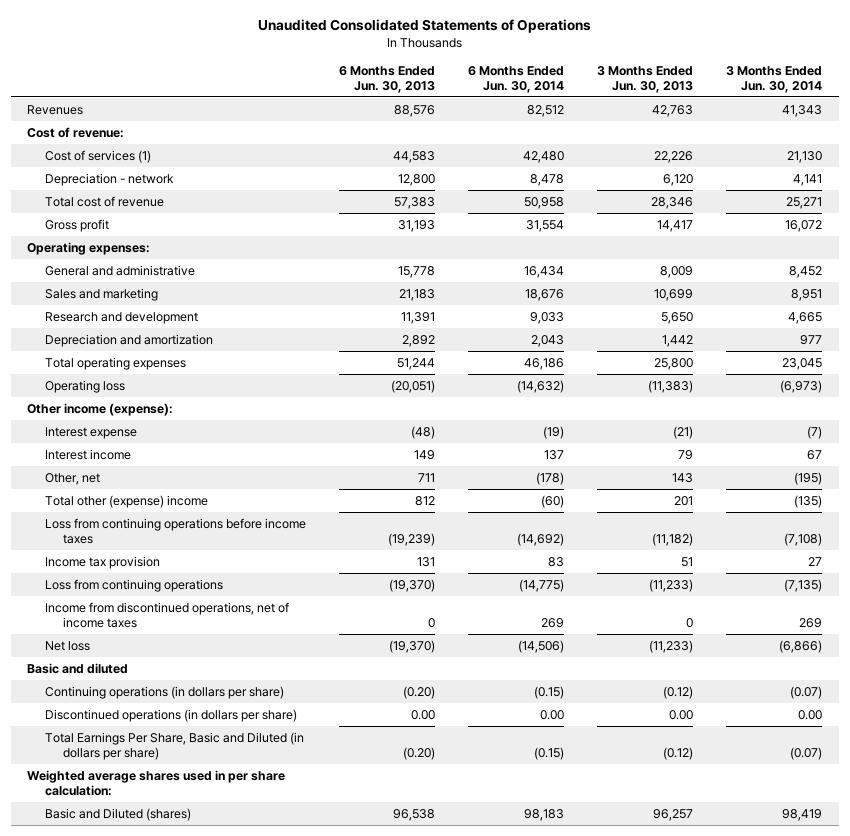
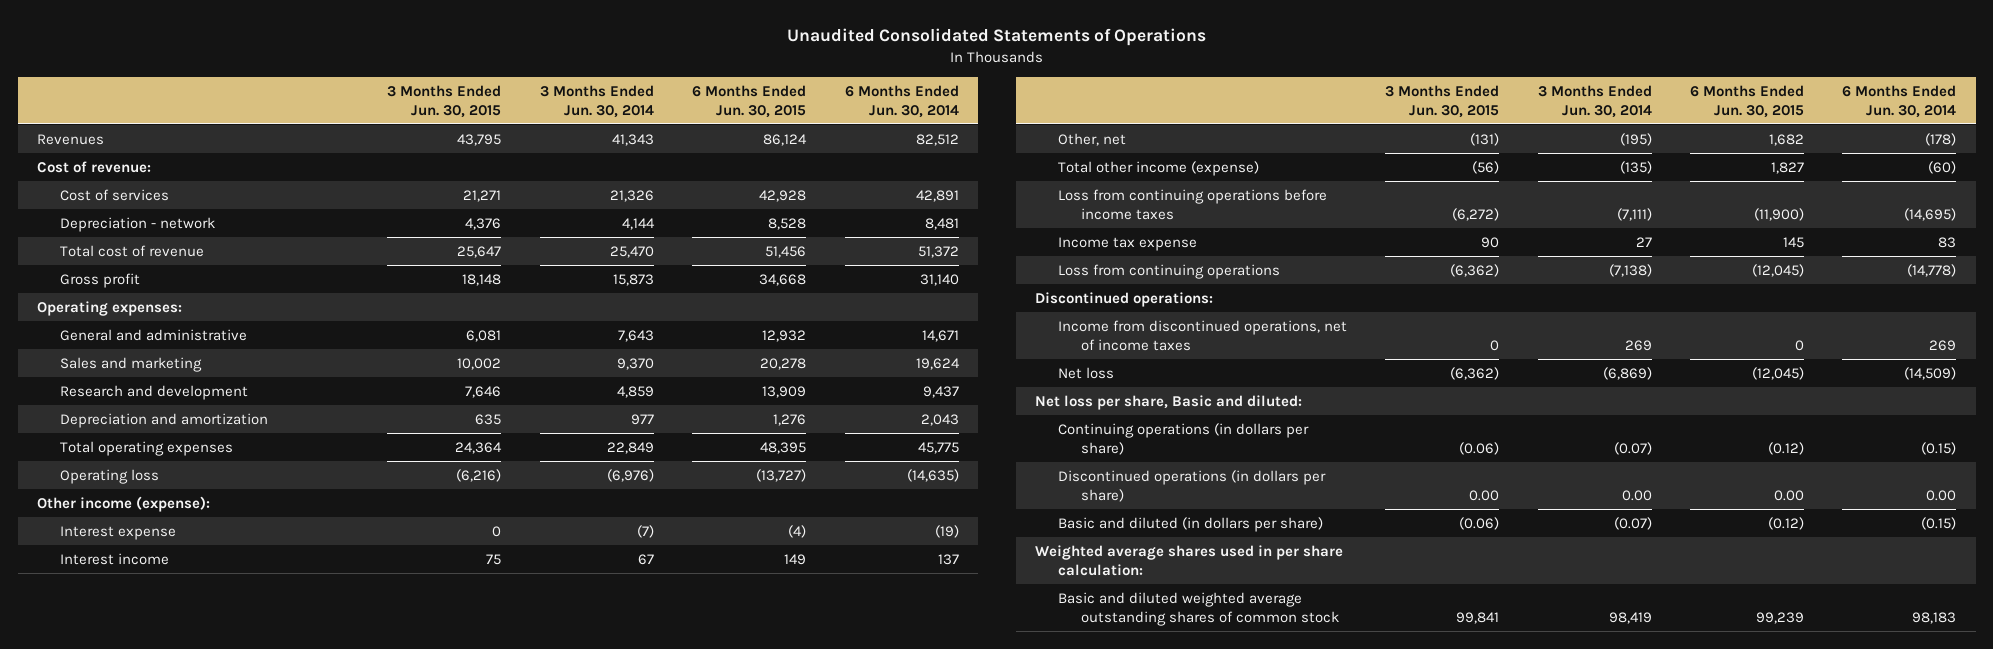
- | 6 Months Ended Jun. 30, 2013 | 6 Months Ended Jun. 30, 2014 | 3 Months Ended Jun. 30, 2013 | 3 Months Ended Jun. 30, 2014
+ | 3 Months Ended Jun. 30, 2015 | 3 Months Ended Jun. 30, 2014 | 6 Months Ended Jun. 30, 2015 | 6 Months Ended Jun. 30, 2014
- Cost of services (1) | 44,583 | 42,480 | 22,226 | 21,130
- Depreciation - network | 12,800 | 8,478 | 6,120 | 4,141
- Total cost of revenue | 57,383 | 50,958 | 28,346 | 25,271
- Gross profit | 31,193 | 31,554 | 14,417 | 16,072
+ Cost of services | 21,271 | 21,326 | 42,928 | 42,891
+ Depreciation - network | 4,376 | 4,144 | 8,528 | 8,481
+ Total cost of revenue | 25,647 | 25,470 | 51,456 | 51,372
+ Gross profit | 18,148 | 15,873 | 34,668 | 31,140
- General and administrative | 15,778 | 16,434 | 8,009 | 8,452
- Sales and marketing | 21,183 | 18,676 | 10,699 | 8,951
- Research and development | 11,391 | 9,033 | 5,650 | 4,665
+ General and administrative | 6,081 | 7,643 | 12,932 | 14,671
+ Sales and marketing | 10,002 | 9,370 | 20,278 | 19,624
+ Research and development | 7,646 | 4,859 | 13,909 | 9,437
- Total operating expenses | 51,244 | 46,186 | 25,800 | 23,045
- Operating loss | (20,051) | (14,632) | (11,383) | (6,973)
+ Total operating expenses | 24,364 | 22,849 | 48,395 | 45,775
+ Operating loss | (6,216) | (6,976) | (13,727) | (14,635)
- Total other (expense) income | 812 | (60) | 201 | (135)
- Loss from continuing operations before income taxes | (19,239) | (14,692) | (11,182) | (7,108)
- Income tax provision | 131 | 83 | 51 | 27
- Loss from continuing operations | (19,370) | (14,775) | (11,233) | (7,135)
+ Total other income (expense) | (56) | (135) | 1,827 | (60)
+ Loss from continuing operations before income taxes | (6,272) | (7,111) | (11,900) | (14,695)
+ Income tax expense | 90 | 27 | 145 | 83
+ Loss from continuing operations | (6,362) | (7,138) | (12,045) | (14,778)
+ Discontinued operations:
- Net loss | (19,370) | (14,506) | (11,233) | (6,866)
- Basic and diluted
+ Net loss | (6,362) | (6,869) | (12,045) | (14,509)
+ Net loss per share, Basic and diluted:
- Total Earnings Per Share, Basic and Diluted (in dollars per share) | (0.20) | (0.15) | (0.12) | (0.07)
+ Basic and diluted (in dollars per share) | (0.06) | (0.07) | (0.12) | (0.15)
- Basic and Diluted (shares) | 96,538 | 98,183 | 96,257 | 98,419
+ Basic and diluted weighted average outstanding shares of common stock | 99,841 | 98,419 | 99,239 | 98,183

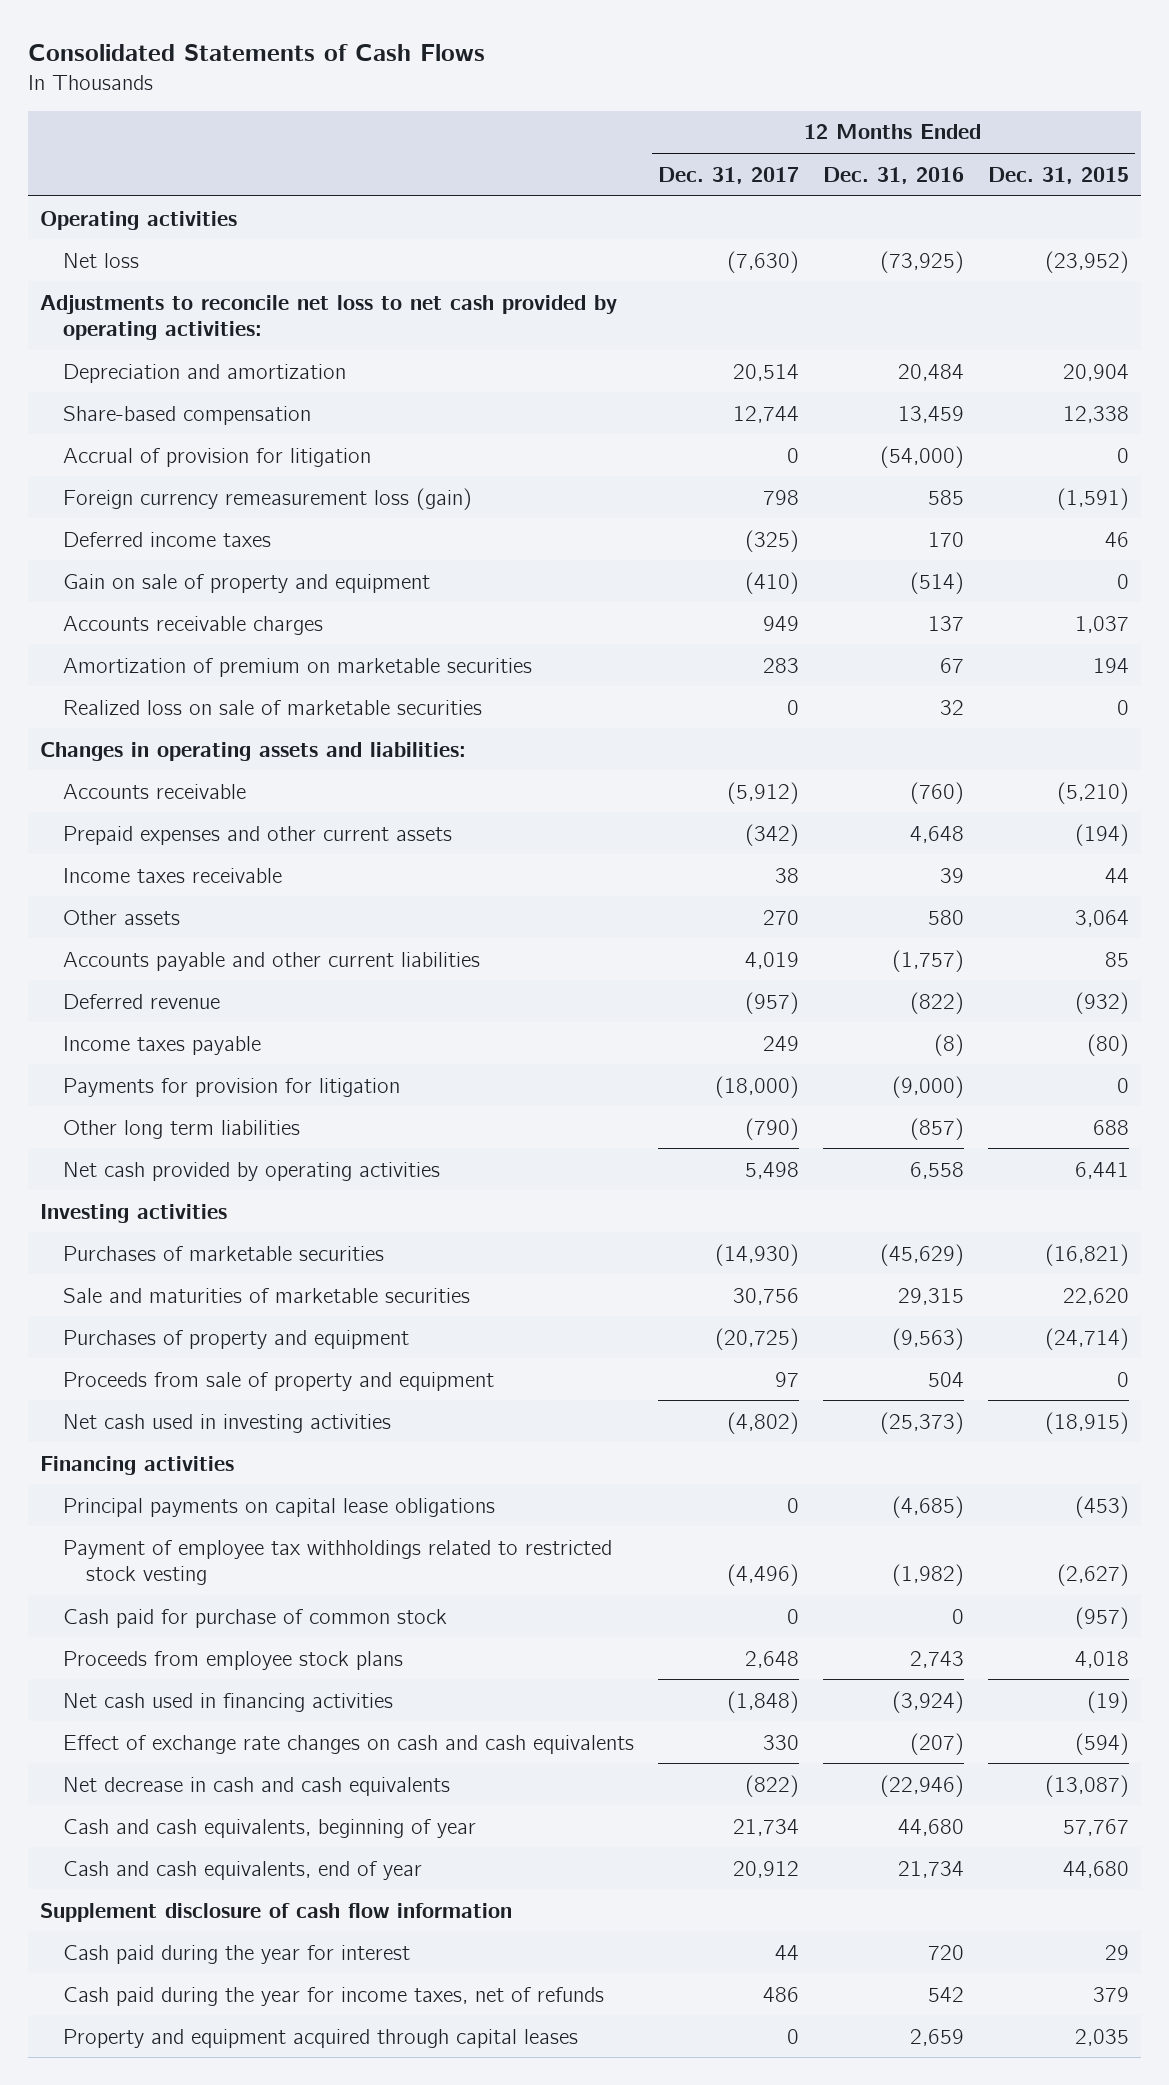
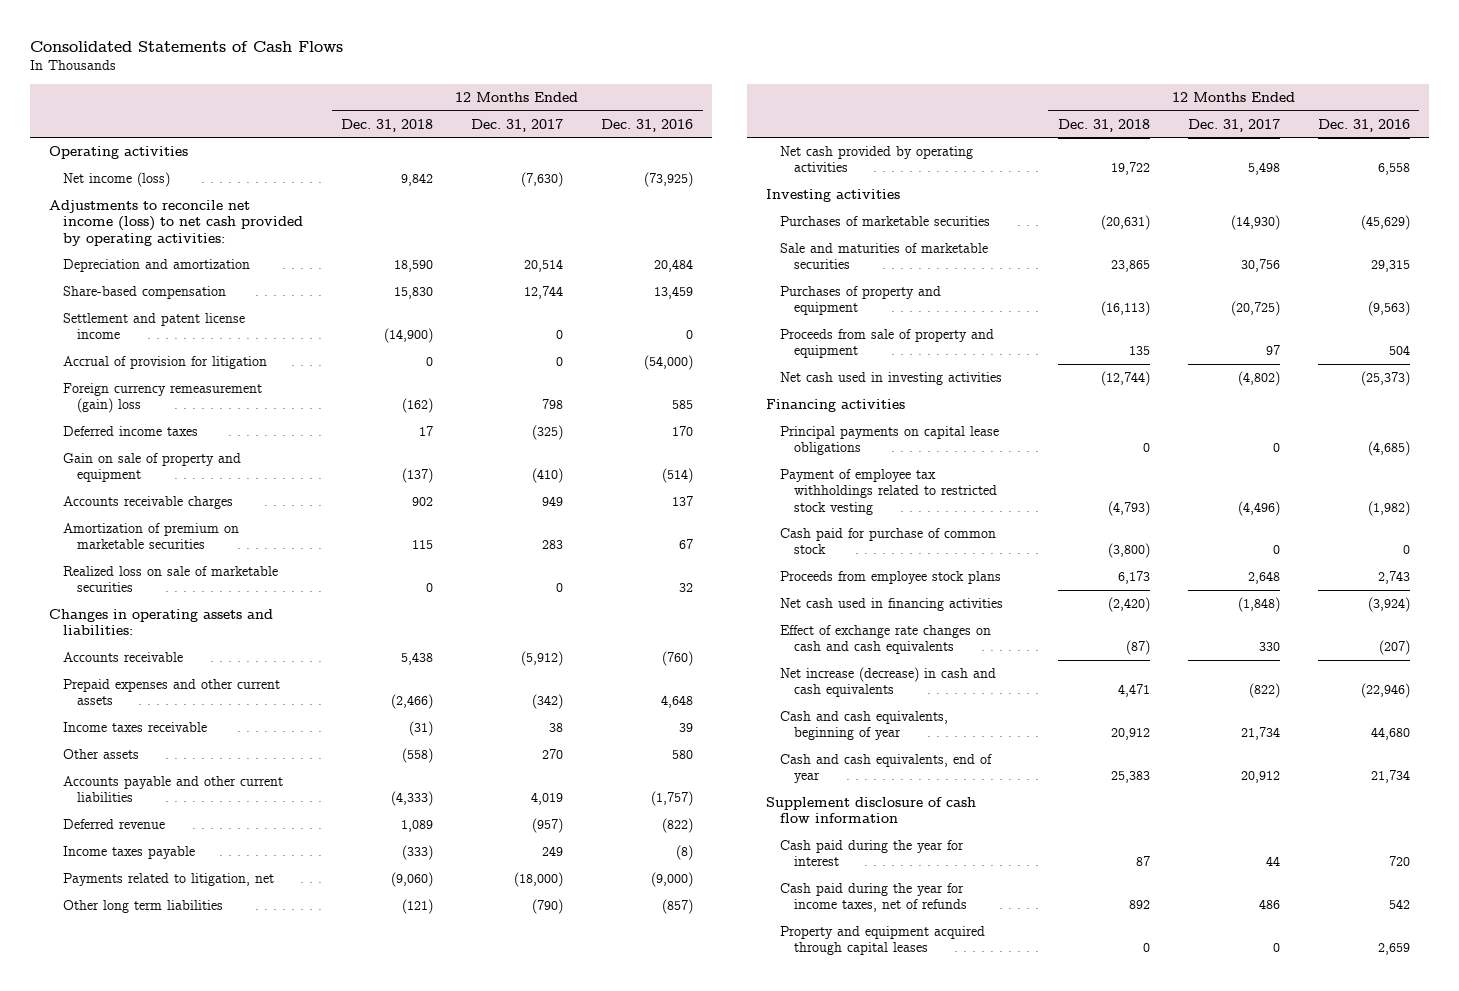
- | 12 Months Ended Dec. 31, 2017 | 12 Months Ended Dec. 31, 2016 | 12 Months Ended Dec. 31, 2015
+ | 12 Months Ended Dec. 31, 2018 | 12 Months Ended Dec. 31, 2017 | 12 Months Ended Dec. 31, 2016
- Net loss | (7,630) | (73,925) | (23,952)
- Adjustments to reconcile net loss to net cash provided by operating activities:
+ Net income (loss) | 9,842 | (7,630) | (73,925)
+ Adjustments to reconcile net income (loss) to net cash provided by operating activities:
+ Settlement and patent license income | (14,900) | 0 | 0
- Foreign currency remeasurement loss (gain) | 798 | 585 | (1,591)
+ Foreign currency remeasurement (gain) loss | (162) | 798 | 585
- Payments for provision for litigation | (18,000) | (9,000) | 0
+ Payments related to litigation, net | (9,060) | (18,000) | (9,000)
- Net decrease in cash and cash equivalents | (822) | (22,946) | (13,087)
+ Net increase (decrease) in cash and cash equivalents | 4,471 | (822) | (22,946)

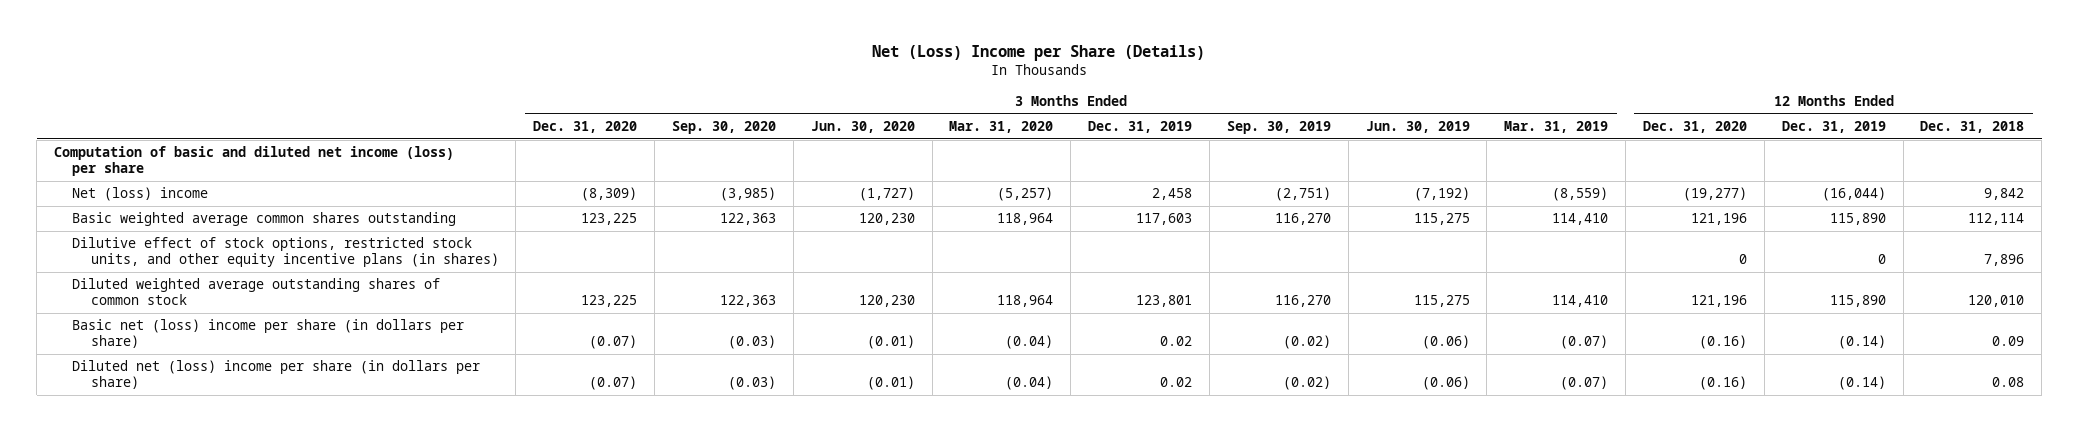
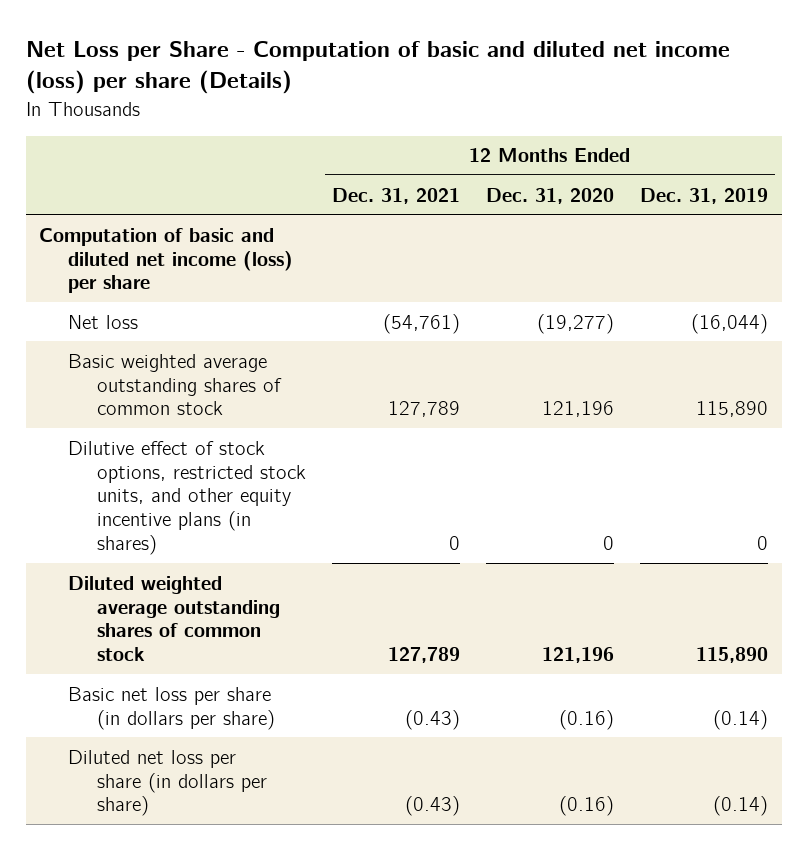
- Net (Loss) Income per Share (Details)
+ Net Loss per Share - Computation of basic and diluted net income (loss) per share (Details)
- | 3 Months Ended Dec. 31, 2020 | 3 Months Ended Sep. 30, 2020 | 3 Months Ended Jun. 30, 2020 | 3 Months Ended Mar. 31, 2020 | 3 Months Ended Dec. 31, 2019 | 3 Months Ended Sep. 30, 2019 | 3 Months Ended Jun. 30, 2019 | 3 Months Ended Mar. 31, 2019 | 12 Months Ended Dec. 31, 2020 | 12 Months Ended Dec. 31, 2019 | 12 Months Ended Dec. 31, 2018
+ | 12 Months Ended Dec. 31, 2021 | 12 Months Ended Dec. 31, 2020 | 12 Months Ended Dec. 31, 2019
- Net (loss) income | (8,309) | (3,985) | (1,727) | (5,257) | 2,458 | (2,751) | (7,192) | (8,559) | (19,277) | (16,044) | 9,842
- Basic weighted average common shares outstanding | 123,225 | 122,363 | 120,230 | 118,964 | 117,603 | 116,270 | 115,275 | 114,410 | 121,196 | 115,890 | 112,114
+ Net loss | (54,761) | (19,277) | (16,044)
+ Basic weighted average outstanding shares of common stock | 127,789 | 121,196 | 115,890
- Basic net (loss) income per share (in dollars per share) | (0.07) | (0.03) | (0.01) | (0.04) | 0.02 | (0.02) | (0.06) | (0.07) | (0.16) | (0.14) | 0.09
- Diluted net (loss) income per share (in dollars per share) | (0.07) | (0.03) | (0.01) | (0.04) | 0.02 | (0.02) | (0.06) | (0.07) | (0.16) | (0.14) | 0.08
+ Basic net loss per share (in dollars per share) | (0.43) | (0.16) | (0.14)
+ Diluted net loss per share (in dollars per share) | (0.43) | (0.16) | (0.14)

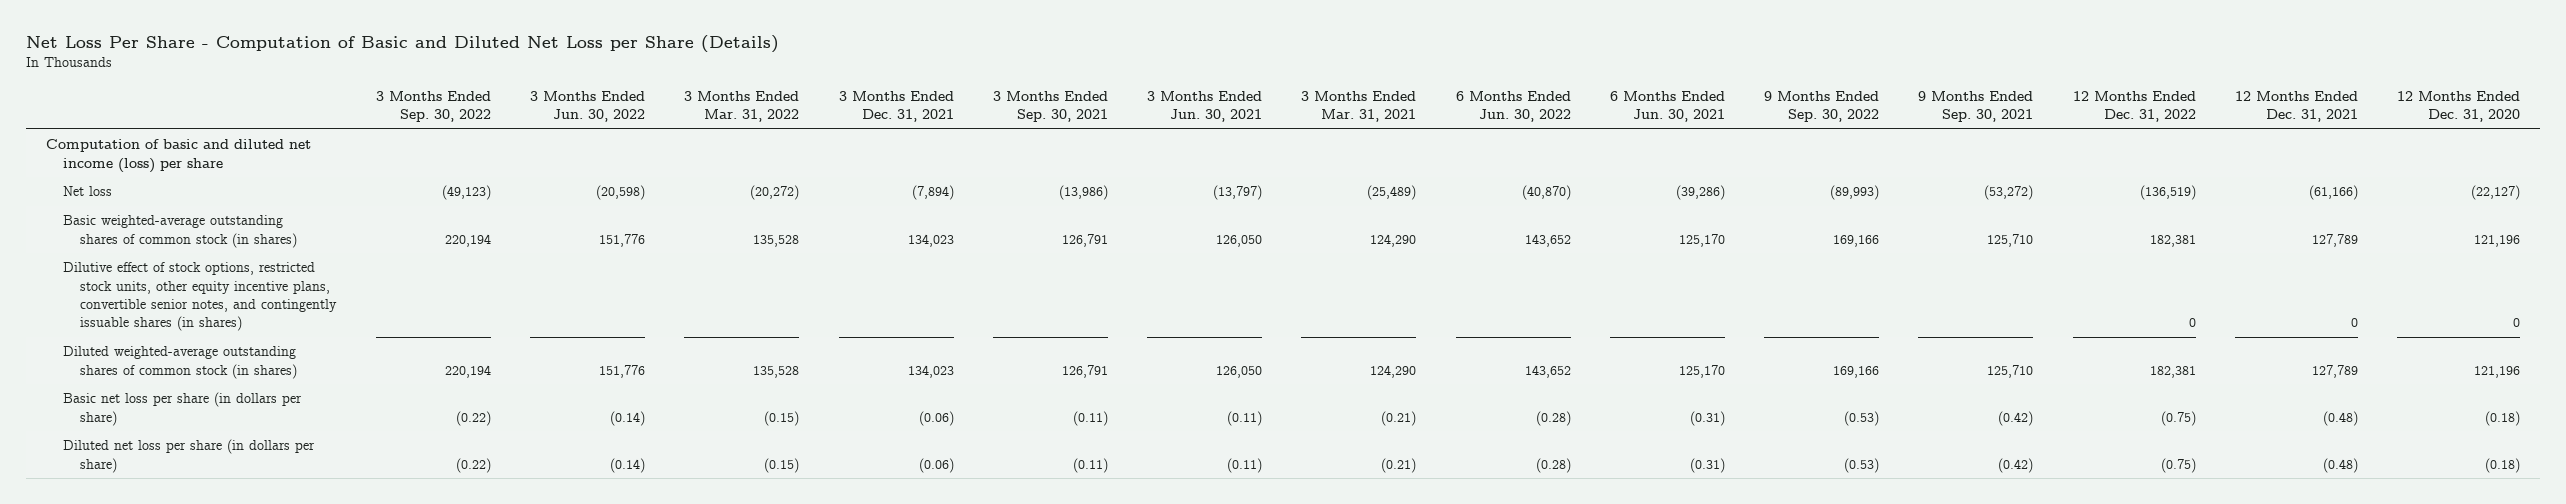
- Net Loss per Share - Computation of basic and diluted net income (loss) per share (Details)
+ Net Loss Per Share - Computation of Basic and Diluted Net Loss per Share (Details)
- | 12 Months Ended Dec. 31, 2021 | 12 Months Ended Dec. 31, 2020 | 12 Months Ended Dec. 31, 2019
+ | 3 Months Ended Sep. 30, 2022 | 3 Months Ended Jun. 30, 2022 | 3 Months Ended Mar. 31, 2022 | 3 Months Ended Dec. 31, 2021 | 3 Months Ended Sep. 30, 2021 | 3 Months Ended Jun. 30, 2021 | 3 Months Ended Mar. 31, 2021 | 6 Months Ended Jun. 30, 2022 | 6 Months Ended Jun. 30, 2021 | 9 Months Ended Sep. 30, 2022 | 9 Months Ended Sep. 30, 2021 | 12 Months Ended Dec. 31, 2022 | 12 Months Ended Dec. 31, 2021 | 12 Months Ended Dec. 31, 2020
- Net loss | (54,761) | (19,277) | (16,044)
- Basic weighted average outstanding shares of common stock | 127,789 | 121,196 | 115,890
- Dilutive effect of stock options, restricted stock units, and other equity incentive plans (in shares) | 0 | 0 | 0
- Diluted weighted average outstanding shares of common stock | 127,789 | 121,196 | 115,890
- Basic net loss per share (in dollars per share) | (0.43) | (0.16) | (0.14)
- Diluted net loss per share (in dollars per share) | (0.43) | (0.16) | (0.14)
+ Net loss | (49,123) | (20,598) | (20,272) | (7,894) | (13,986) | (13,797) | (25,489) | (40,870) | (39,286) | (89,993) | (53,272) | (136,519) | (61,166) | (22,127)
+ Basic weighted-average outstanding shares of common stock (in shares) | 220,194 | 151,776 | 135,528 | 134,023 | 126,791 | 126,050 | 124,290 | 143,652 | 125,170 | 169,166 | 125,710 | 182,381 | 127,789 | 121,196
+ Dilutive effect of stock options, restricted stock units, other equity incentive plans, convertible senior notes, and contingently issuable shares (in shares) | | | | | | | | | | | | 0 | 0 | 0
+ Diluted weighted-average outstanding shares of common stock (in shares) | 220,194 | 151,776 | 135,528 | 134,023 | 126,791 | 126,050 | 124,290 | 143,652 | 125,170 | 169,166 | 125,710 | 182,381 | 127,789 | 121,196
+ Basic net loss per share (in dollars per share) | (0.22) | (0.14) | (0.15) | (0.06) | (0.11) | (0.11) | (0.21) | (0.28) | (0.31) | (0.53) | (0.42) | (0.75) | (0.48) | (0.18)
+ Diluted net loss per share (in dollars per share) | (0.22) | (0.14) | (0.15) | (0.06) | (0.11) | (0.11) | (0.21) | (0.28) | (0.31) | (0.53) | (0.42) | (0.75) | (0.48) | (0.18)

